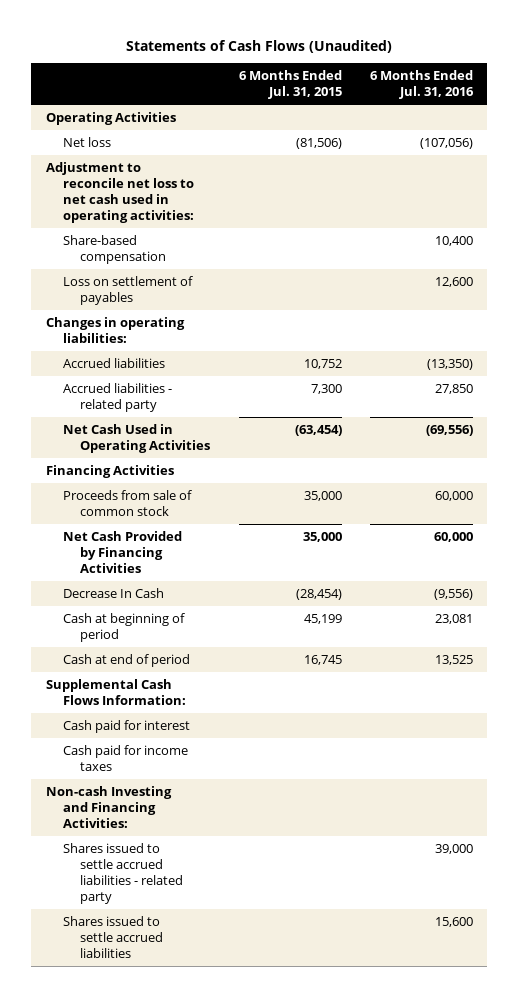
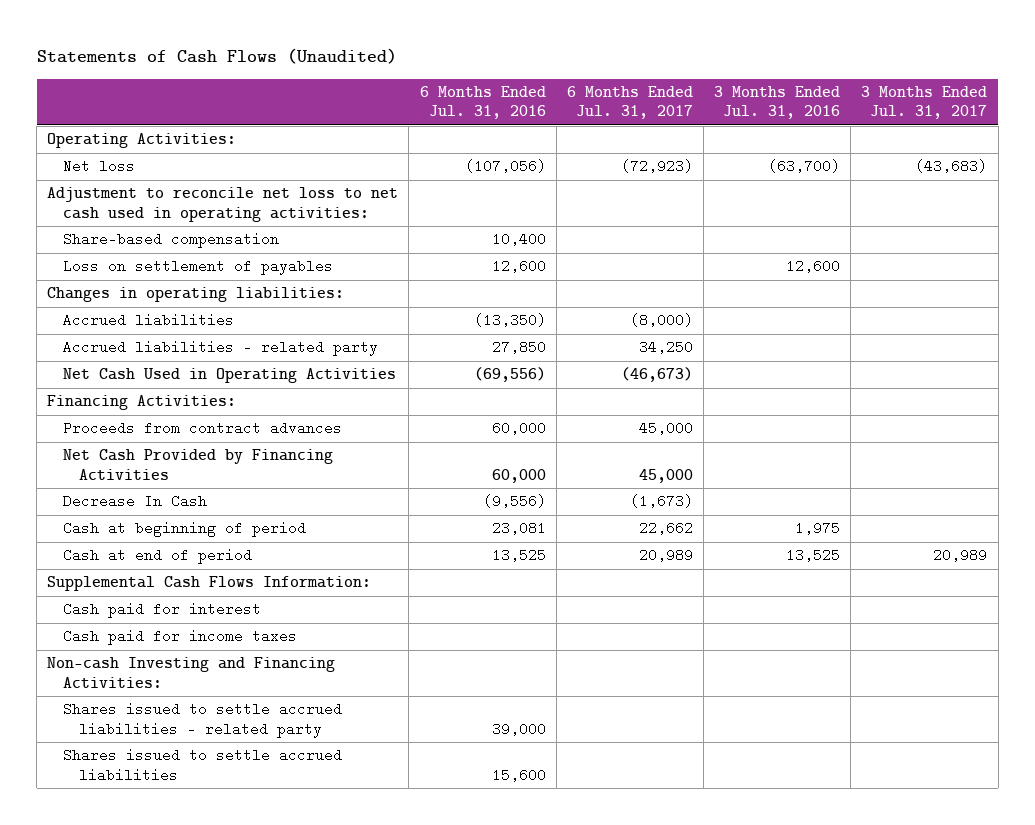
- | 6 Months Ended Jul. 31, 2015 | 6 Months Ended Jul. 31, 2016
+ | 6 Months Ended Jul. 31, 2016 | 6 Months Ended Jul. 31, 2017 | 3 Months Ended Jul. 31, 2016 | 3 Months Ended Jul. 31, 2017
- Operating Activities
+ Operating Activities:
- Financing Activities
- Proceeds from sale of common stock | 35,000 | 60,000
+ Financing Activities:
+ Proceeds from contract advances | 60,000 | 45,000 | |

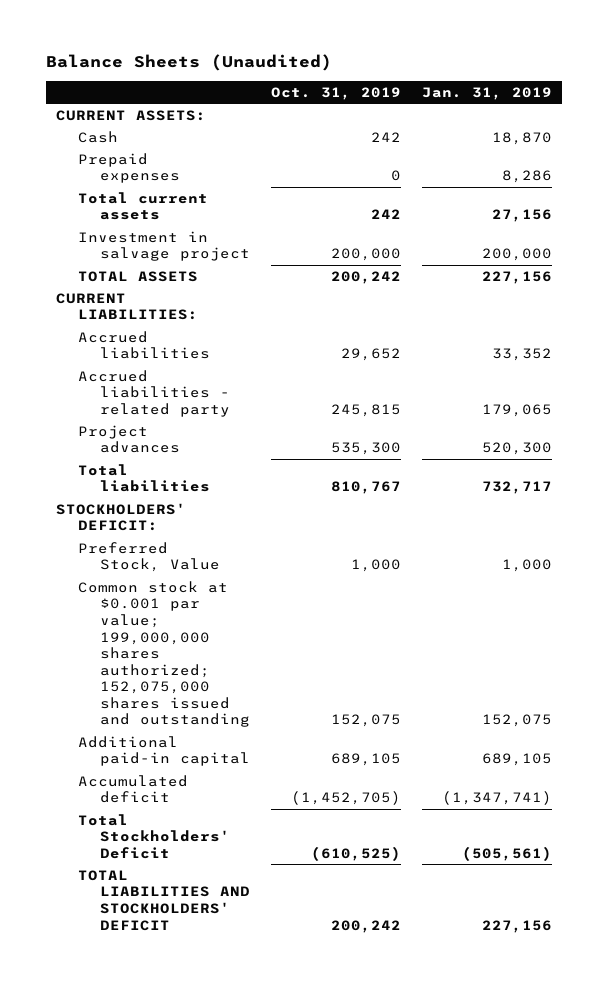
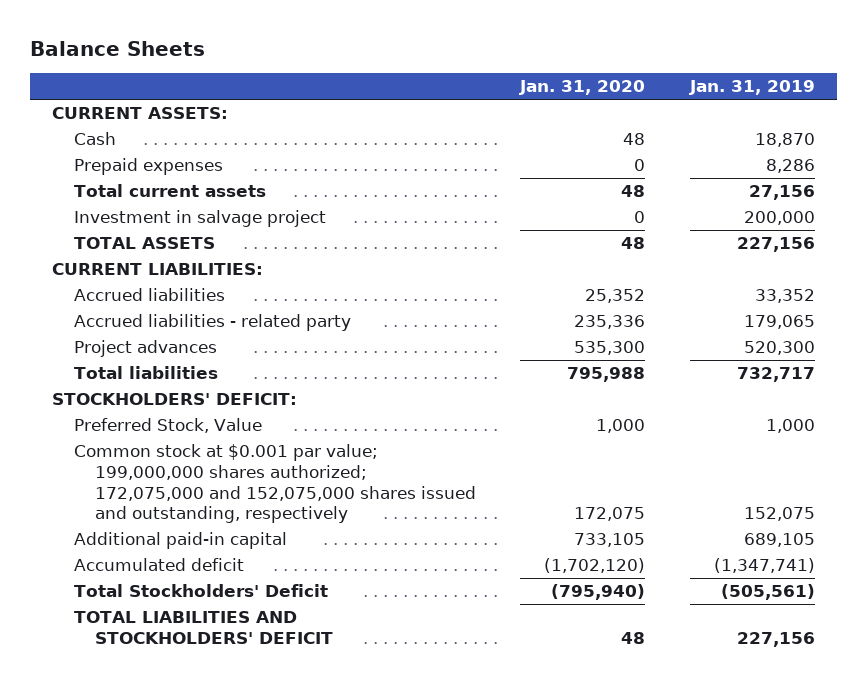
- Balance Sheets (Unaudited)
+ Balance Sheets
- | Oct. 31, 2019 | Jan. 31, 2019
+ | Jan. 31, 2020 | Jan. 31, 2019
- Common stock at $0.001 par value; 199,000,000 shares authorized; 152,075,000 shares issued and outstanding | 152,075 | 152,075
+ Common stock at $0.001 par value; 199,000,000 shares authorized; 172,075,000 and 152,075,000 shares issued and outstanding, respectively | 172,075 | 152,075

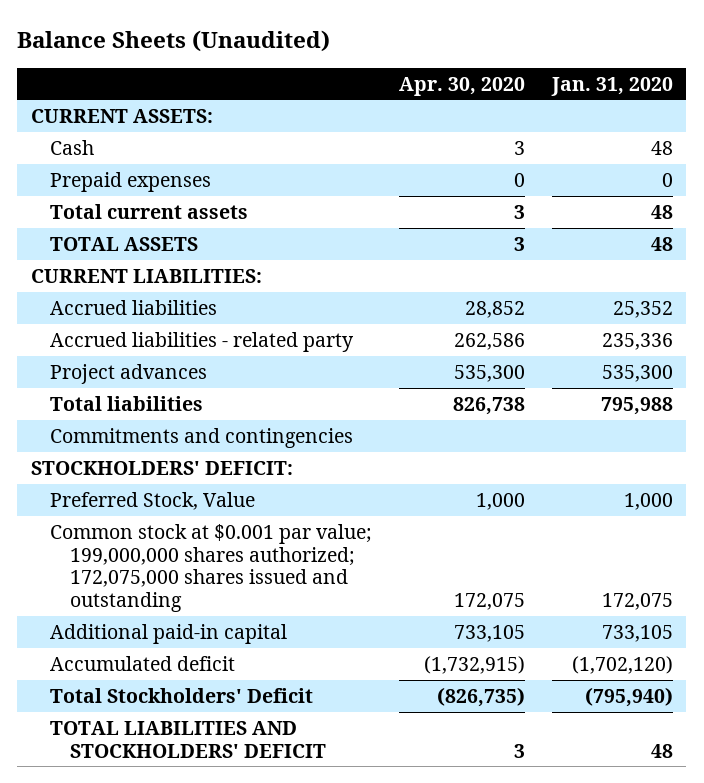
- Balance Sheets
+ Balance Sheets (Unaudited)
- | Jan. 31, 2020 | Jan. 31, 2019
+ | Apr. 30, 2020 | Jan. 31, 2020
- Investment in salvage project | 0 | 200,000
+ Commitments and contingencies
- Common stock at $0.001 par value; 199,000,000 shares authorized; 172,075,000 and 152,075,000 shares issued and outstanding, respectively | 172,075 | 152,075
+ Common stock at $0.001 par value; 199,000,000 shares authorized; 172,075,000 shares issued and outstanding | 172,075 | 172,075

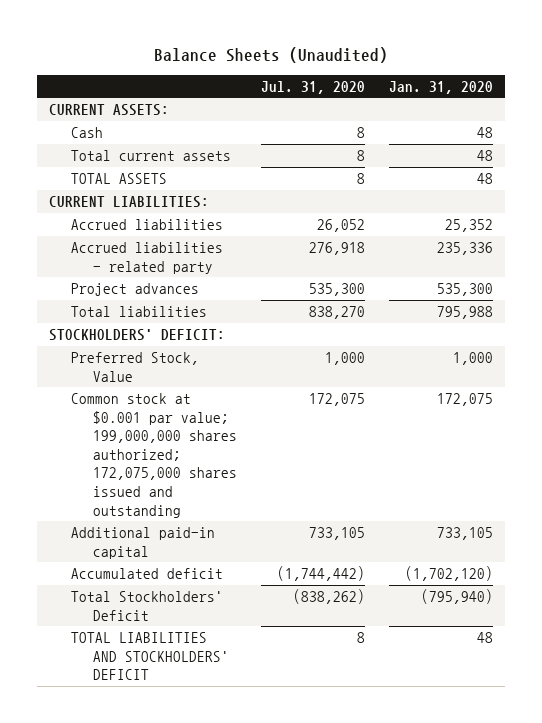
- | Apr. 30, 2020 | Jan. 31, 2020
+ | Jul. 31, 2020 | Jan. 31, 2020
- Prepaid expenses | 0 | 0
- Commitments and contingencies

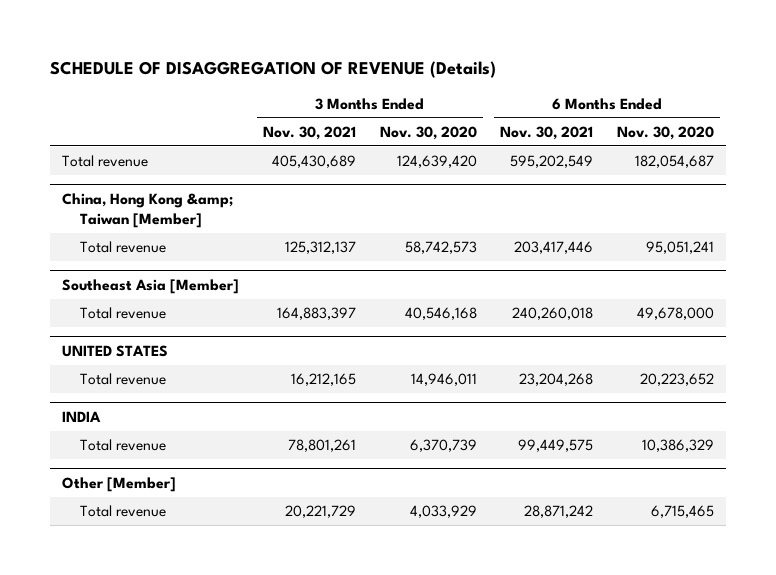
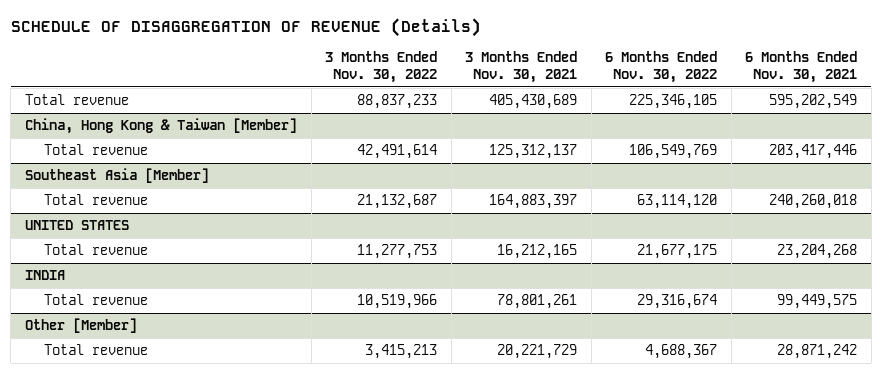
- | 3 Months Ended Nov. 30, 2021 | 3 Months Ended Nov. 30, 2020 | 6 Months Ended Nov. 30, 2021 | 6 Months Ended Nov. 30, 2020
+ | 3 Months Ended Nov. 30, 2022 | 3 Months Ended Nov. 30, 2021 | 6 Months Ended Nov. 30, 2022 | 6 Months Ended Nov. 30, 2021
- China, Hong Kong &amp; Taiwan [Member]
+ China, Hong Kong & Taiwan [Member]

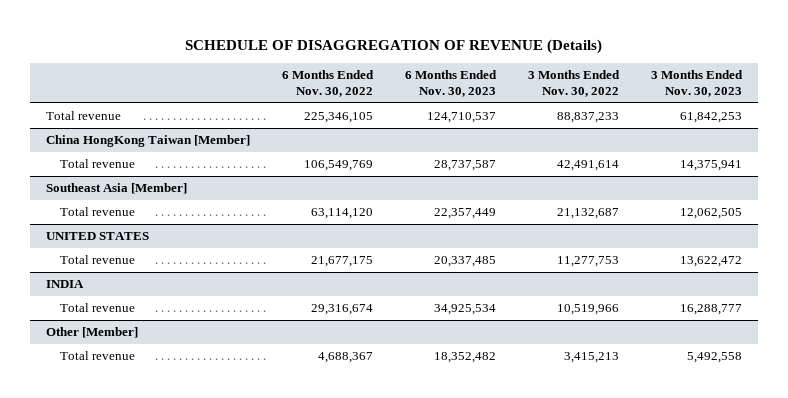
- | 3 Months Ended Nov. 30, 2022 | 3 Months Ended Nov. 30, 2021 | 6 Months Ended Nov. 30, 2022 | 6 Months Ended Nov. 30, 2021
+ | 6 Months Ended Nov. 30, 2022 | 6 Months Ended Nov. 30, 2023 | 3 Months Ended Nov. 30, 2022 | 3 Months Ended Nov. 30, 2023
- China, Hong Kong & Taiwan [Member]
+ China HongKong Taiwan [Member]

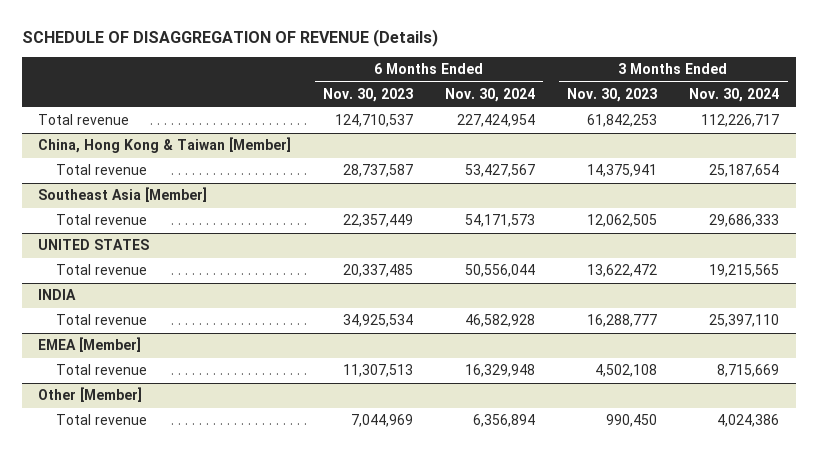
- | 6 Months Ended Nov. 30, 2022 | 6 Months Ended Nov. 30, 2023 | 3 Months Ended Nov. 30, 2022 | 3 Months Ended Nov. 30, 2023
+ | 6 Months Ended Nov. 30, 2023 | 6 Months Ended Nov. 30, 2024 | 3 Months Ended Nov. 30, 2023 | 3 Months Ended Nov. 30, 2024
- China HongKong Taiwan [Member]
+ China, Hong Kong & Taiwan [Member]
+ EMEA [Member]
+ Total revenue | 11,307,513 | 16,329,948 | 4,502,108 | 8,715,669
@ Other [Member]
- Total revenue | 4,688,367 | 18,352,482 | 3,415,213 | 5,492,558
+ Total revenue | 7,044,969 | 6,356,894 | 990,450 | 4,024,386

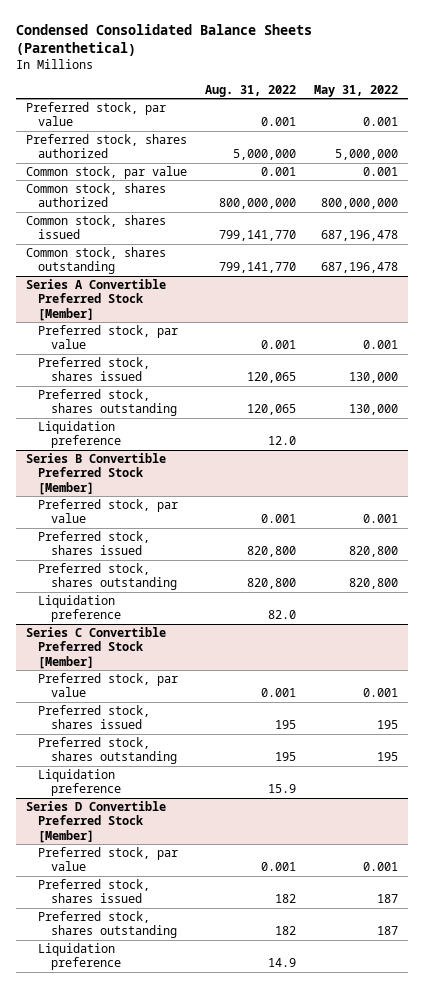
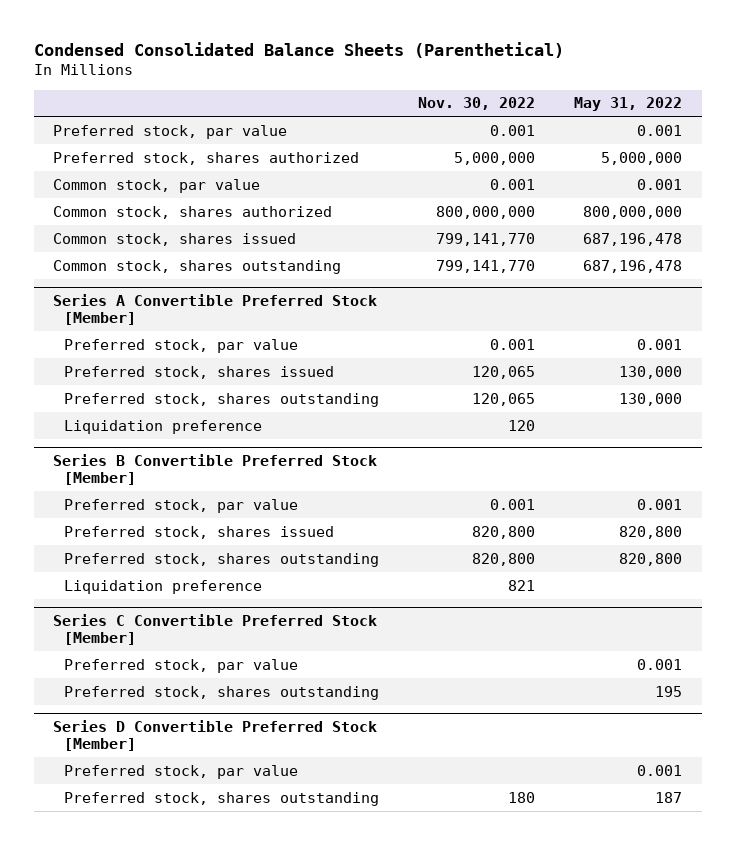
- | Aug. 31, 2022 | May 31, 2022
+ | Nov. 30, 2022 | May 31, 2022
@ Series C Convertible Preferred Stock [Member]
- Preferred stock, shares issued | 195 | 195
- Liquidation preference | 15.9 |
@ Series D Convertible Preferred Stock [Member]
- Preferred stock, shares issued | 182 | 187
- Liquidation preference | 14.9 |

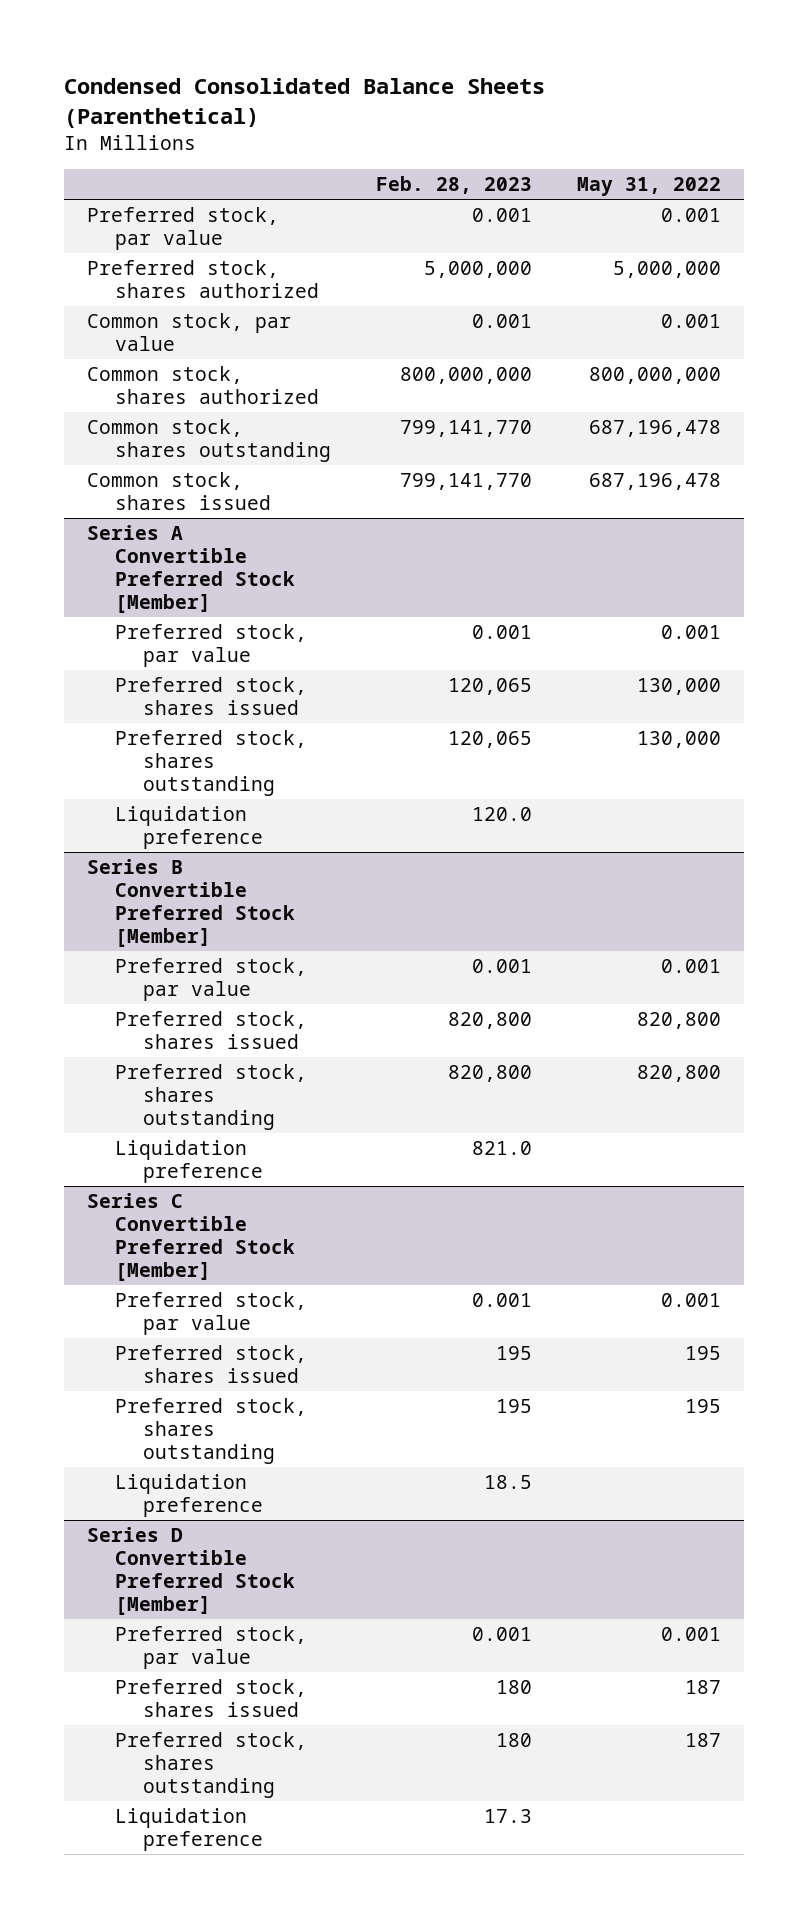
- | Nov. 30, 2022 | May 31, 2022
+ | Feb. 28, 2023 | May 31, 2022
moved down: Common stock, shares issued | 799,141,770 | 687,196,478
@ Series C Convertible Preferred Stock [Member]
+ Preferred stock, shares issued | 195 | 195
+ Liquidation preference | 18.5 |
@ Series D Convertible Preferred Stock [Member]
+ Preferred stock, shares issued | 180 | 187
+ Liquidation preference | 17.3 |

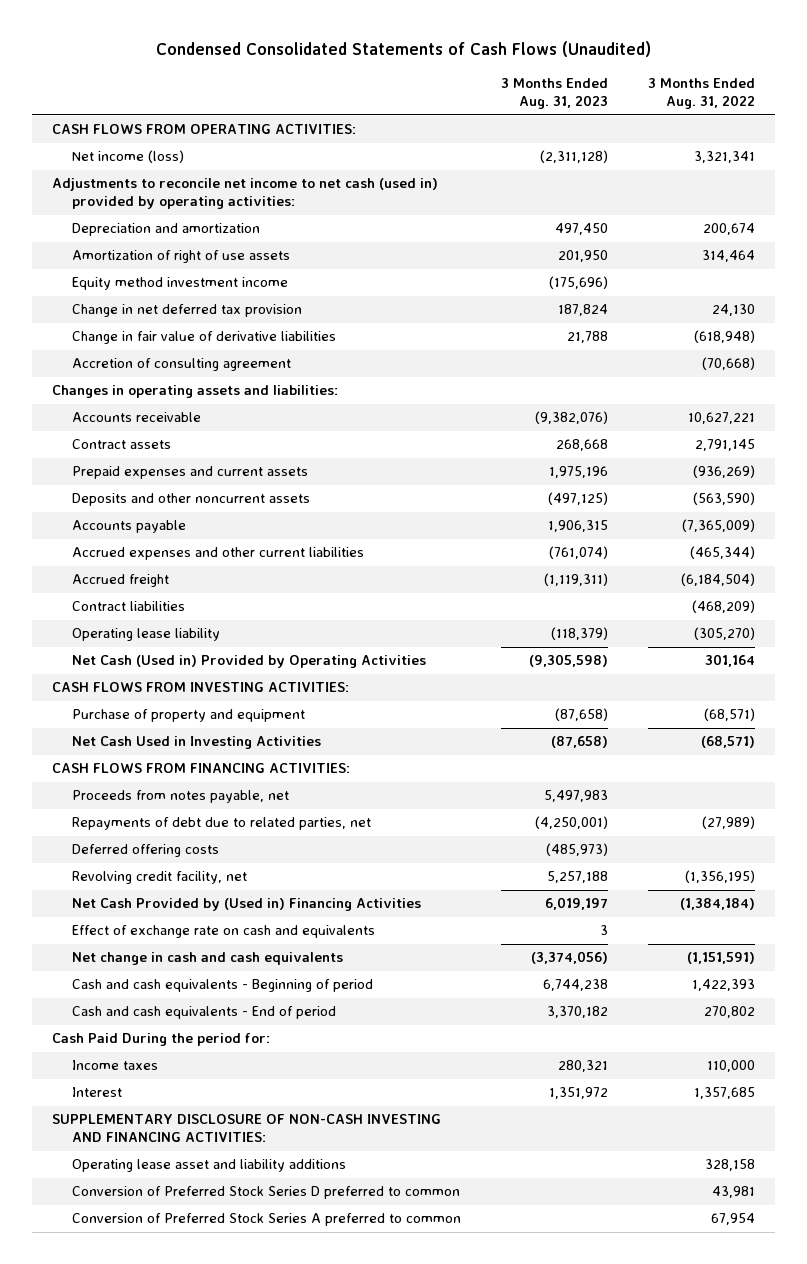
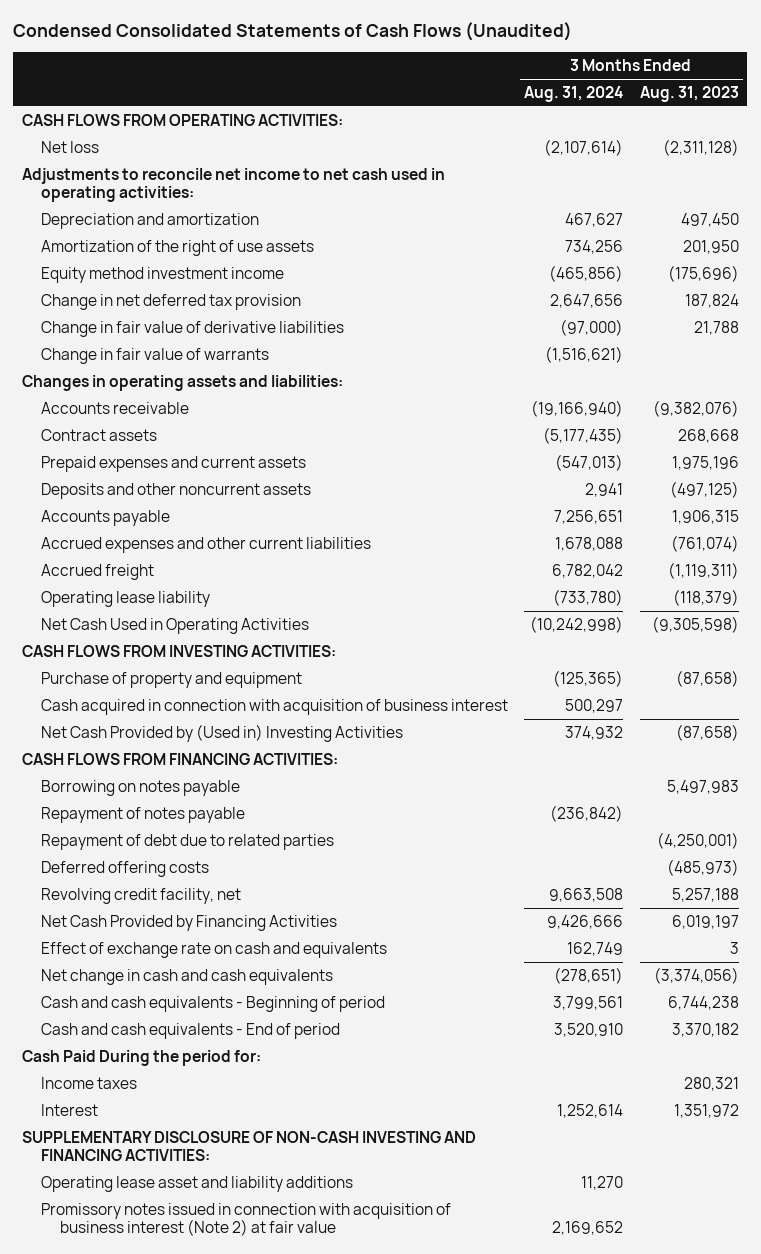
- | 3 Months Ended Aug. 31, 2023 | 3 Months Ended Aug. 31, 2022
+ | 3 Months Ended Aug. 31, 2024 | 3 Months Ended Aug. 31, 2023
- Net income (loss) | (2,311,128) | 3,321,341
- Adjustments to reconcile net income to net cash (used in) provided by operating activities:
+ Net loss | (2,107,614) | (2,311,128)
+ Adjustments to reconcile net income to net cash used in operating activities:
- Amortization of right of use assets | 201,950 | 314,464
+ Amortization of the right of use assets | 734,256 | 201,950
- Accretion of consulting agreement | | (70,668)
+ Change in fair value of warrants | (1,516,621) |
- Contract liabilities | | (468,209)
- Net Cash (Used in) Provided by Operating Activities | (9,305,598) | 301,164
+ Net Cash Used in Operating Activities | (10,242,998) | (9,305,598)
- Net Cash Used in Investing Activities | (87,658) | (68,571)
+ Cash acquired in connection with acquisition of business interest | 500,297 |
+ Net Cash Provided by (Used in) Investing Activities | 374,932 | (87,658)
- Proceeds from notes payable, net | 5,497,983 |
- Repayments of debt due to related parties, net | (4,250,001) | (27,989)
+ Borrowing on notes payable | | 5,497,983
+ Repayment of notes payable | (236,842) |
+ Repayment of debt due to related parties | | (4,250,001)
- Net Cash Provided by (Used in) Financing Activities | 6,019,197 | (1,384,184)
+ Net Cash Provided by Financing Activities | 9,426,666 | 6,019,197
- Conversion of Preferred Stock Series D preferred to common | | 43,981
- Conversion of Preferred Stock Series A preferred to common | | 67,954
+ Promissory notes issued in connection with acquisition of business interest (Note 2) at fair value | 2,169,652 |

